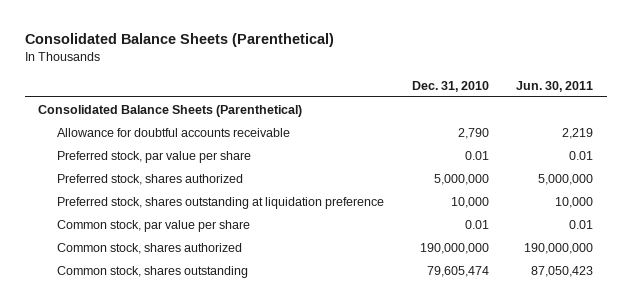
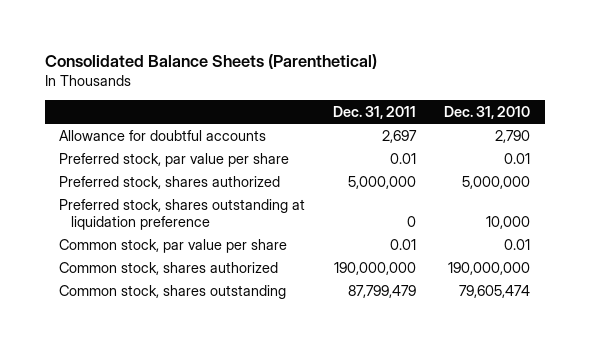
- | Dec. 31, 2010 | Jun. 30, 2011
+ | Dec. 31, 2011 | Dec. 31, 2010
- Consolidated Balance Sheets (Parenthetical)
- Allowance for doubtful accounts receivable | 2,790 | 2,219
+ Allowance for doubtful accounts | 2,697 | 2,790

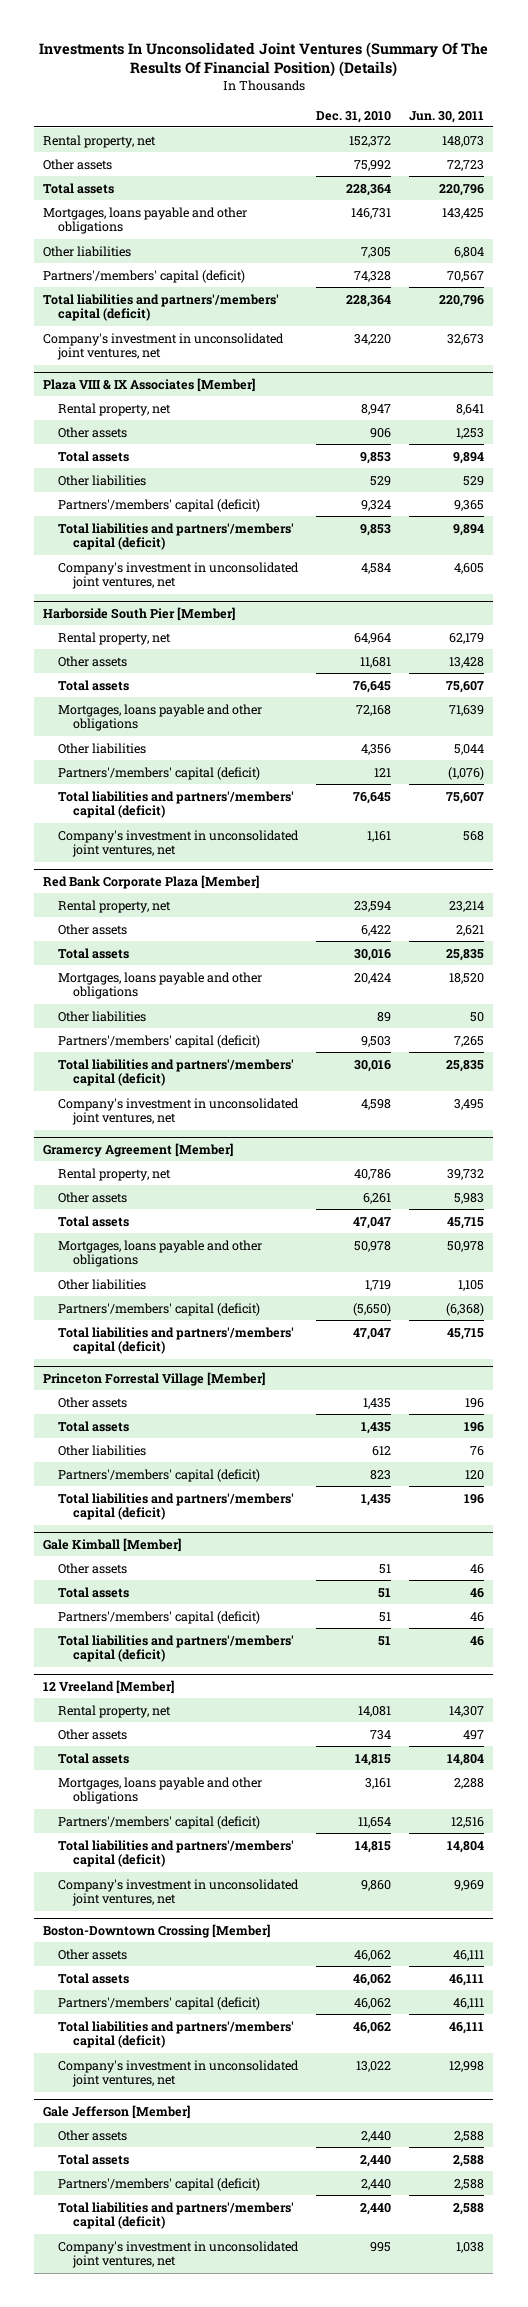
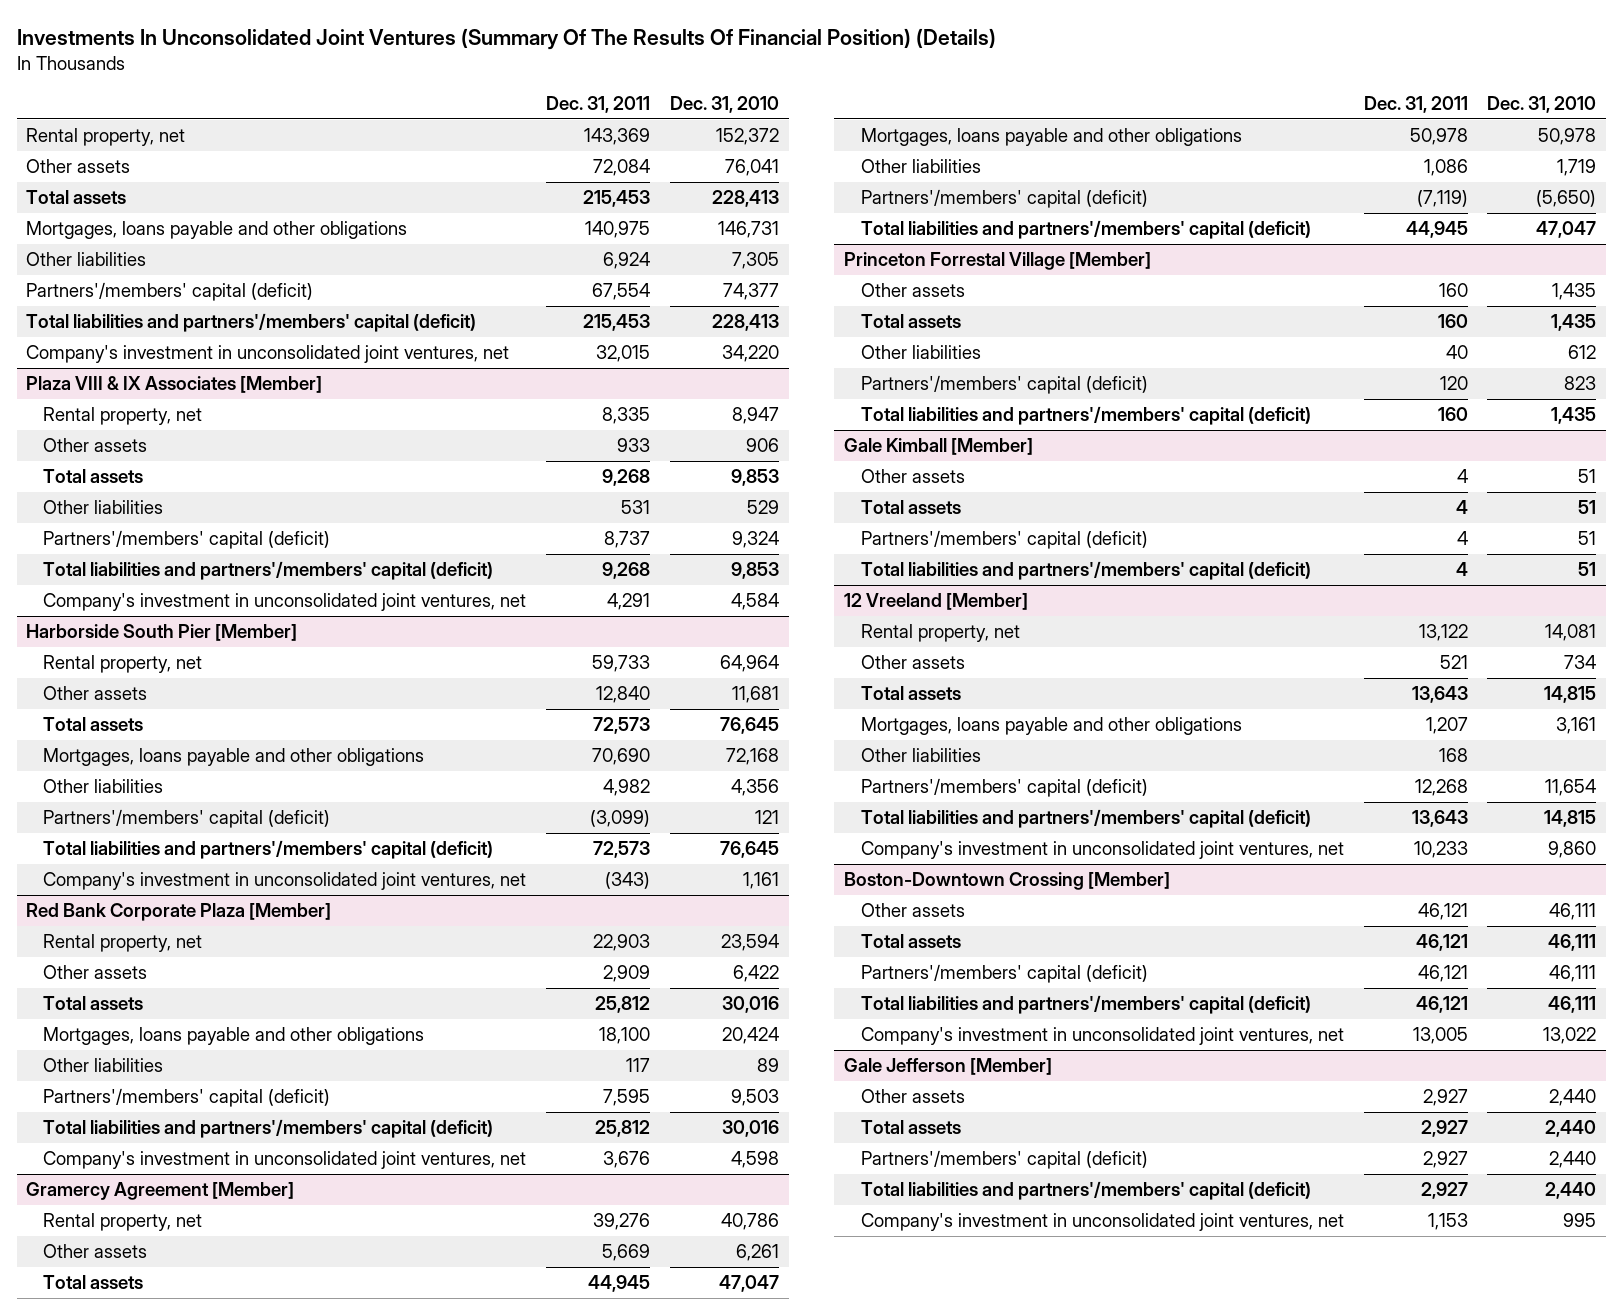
- | Dec. 31, 2010 | Jun. 30, 2011
+ | Dec. 31, 2011 | Dec. 31, 2010
- Other assets | 75,992 | 72,723
- Total assets | 228,364 | 220,796
+ Other assets | 72,084 | 76,041
+ Total assets | 215,453 | 228,413
- Partners'/members' capital (deficit) | 74,328 | 70,567
- Total liabilities and partners'/members' capital (deficit) | 228,364 | 220,796
+ Partners'/members' capital (deficit) | 67,554 | 74,377
+ Total liabilities and partners'/members' capital (deficit) | 215,453 | 228,413
@ 12 Vreeland [Member]
+ Other liabilities | 168 |
@ Boston-Downtown Crossing [Member]
- Other assets | 46,062 | 46,111
- Total assets | 46,062 | 46,111
- Partners'/members' capital (deficit) | 46,062 | 46,111
- Total liabilities and partners'/members' capital (deficit) | 46,062 | 46,111
+ Other assets | 46,121 | 46,111
+ Total assets | 46,121 | 46,111
+ Partners'/members' capital (deficit) | 46,121 | 46,111
+ Total liabilities and partners'/members' capital (deficit) | 46,121 | 46,111

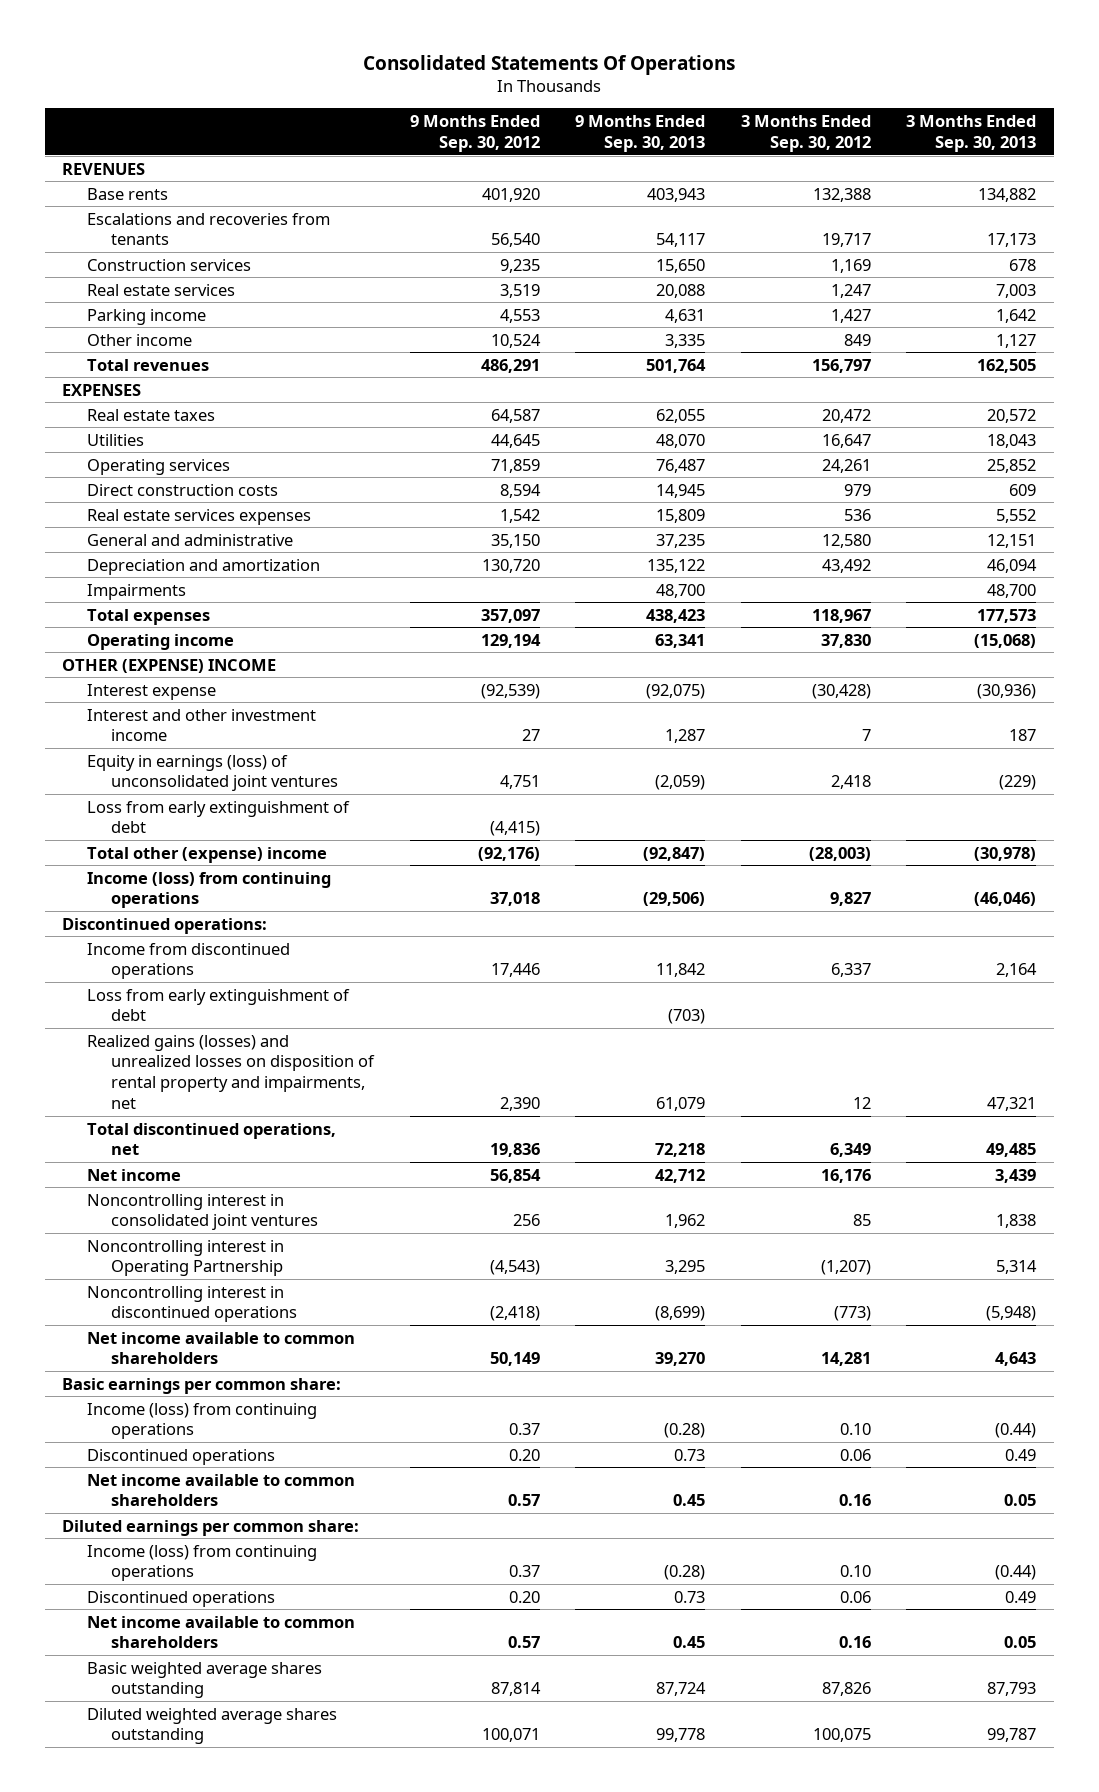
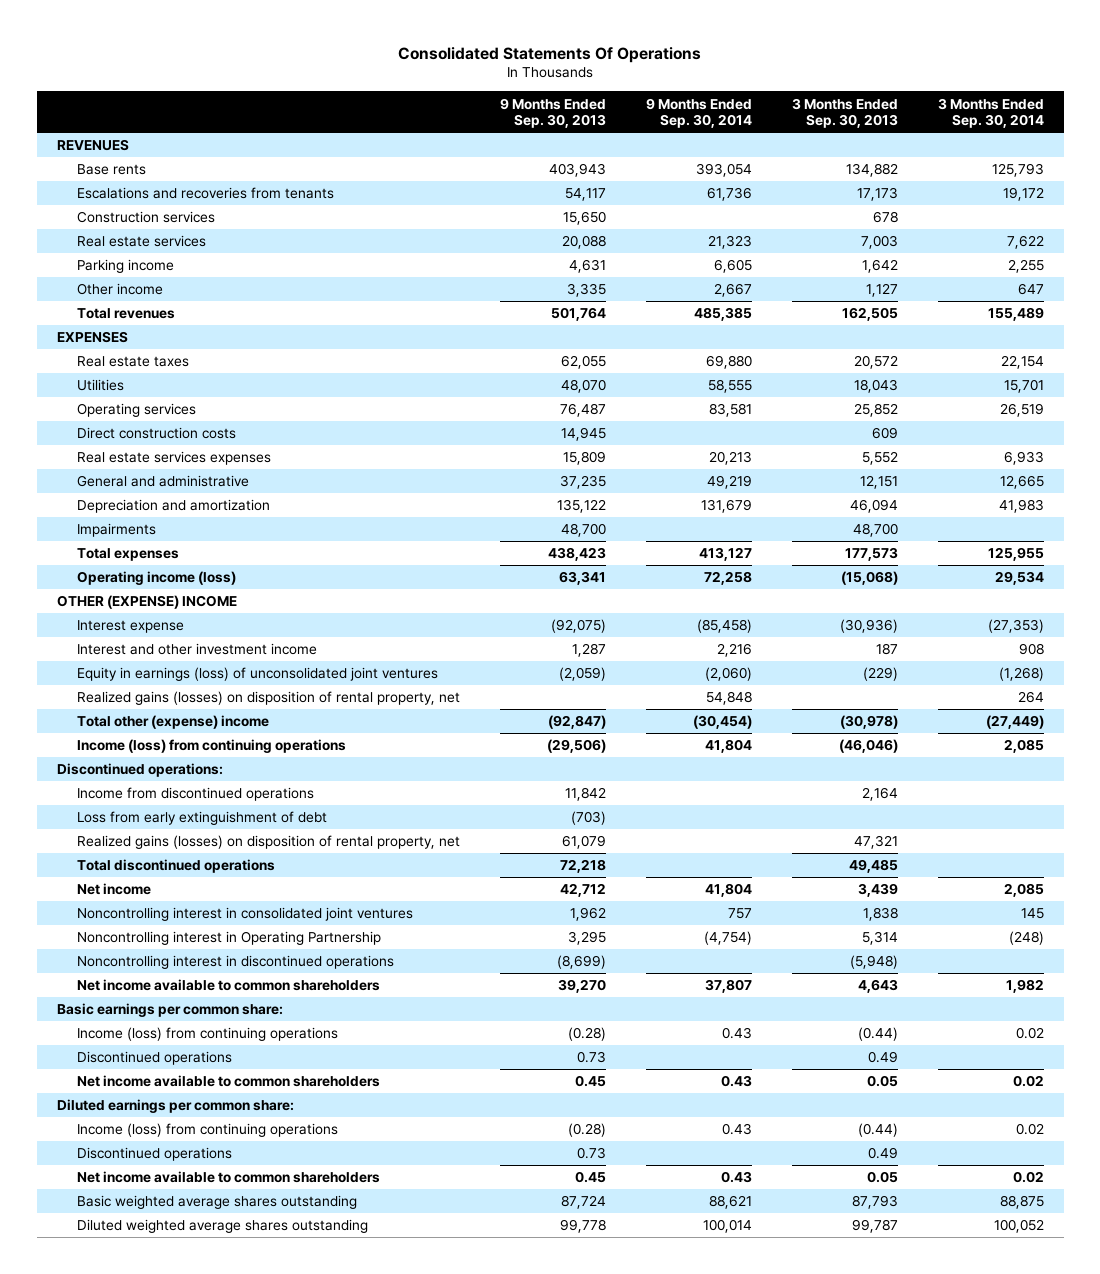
- | 9 Months Ended Sep. 30, 2012 | 9 Months Ended Sep. 30, 2013 | 3 Months Ended Sep. 30, 2012 | 3 Months Ended Sep. 30, 2013
+ | 9 Months Ended Sep. 30, 2013 | 9 Months Ended Sep. 30, 2014 | 3 Months Ended Sep. 30, 2013 | 3 Months Ended Sep. 30, 2014
- Operating income | 129,194 | 63,341 | 37,830 | (15,068)
+ Operating income (loss) | 63,341 | 72,258 | (15,068) | 29,534
- Loss from early extinguishment of debt | (4,415) | | |
+ Realized gains (losses) on disposition of rental property, net | | 54,848 | | 264
- Realized gains (losses) and unrealized losses on disposition of rental property and impairments, net | 2,390 | 61,079 | 12 | 47,321
- Total discontinued operations, net | 19,836 | 72,218 | 6,349 | 49,485
+ Realized gains (losses) on disposition of rental property, net | 61,079 | | 47,321 |
+ Total discontinued operations | 72,218 | | 49,485 |

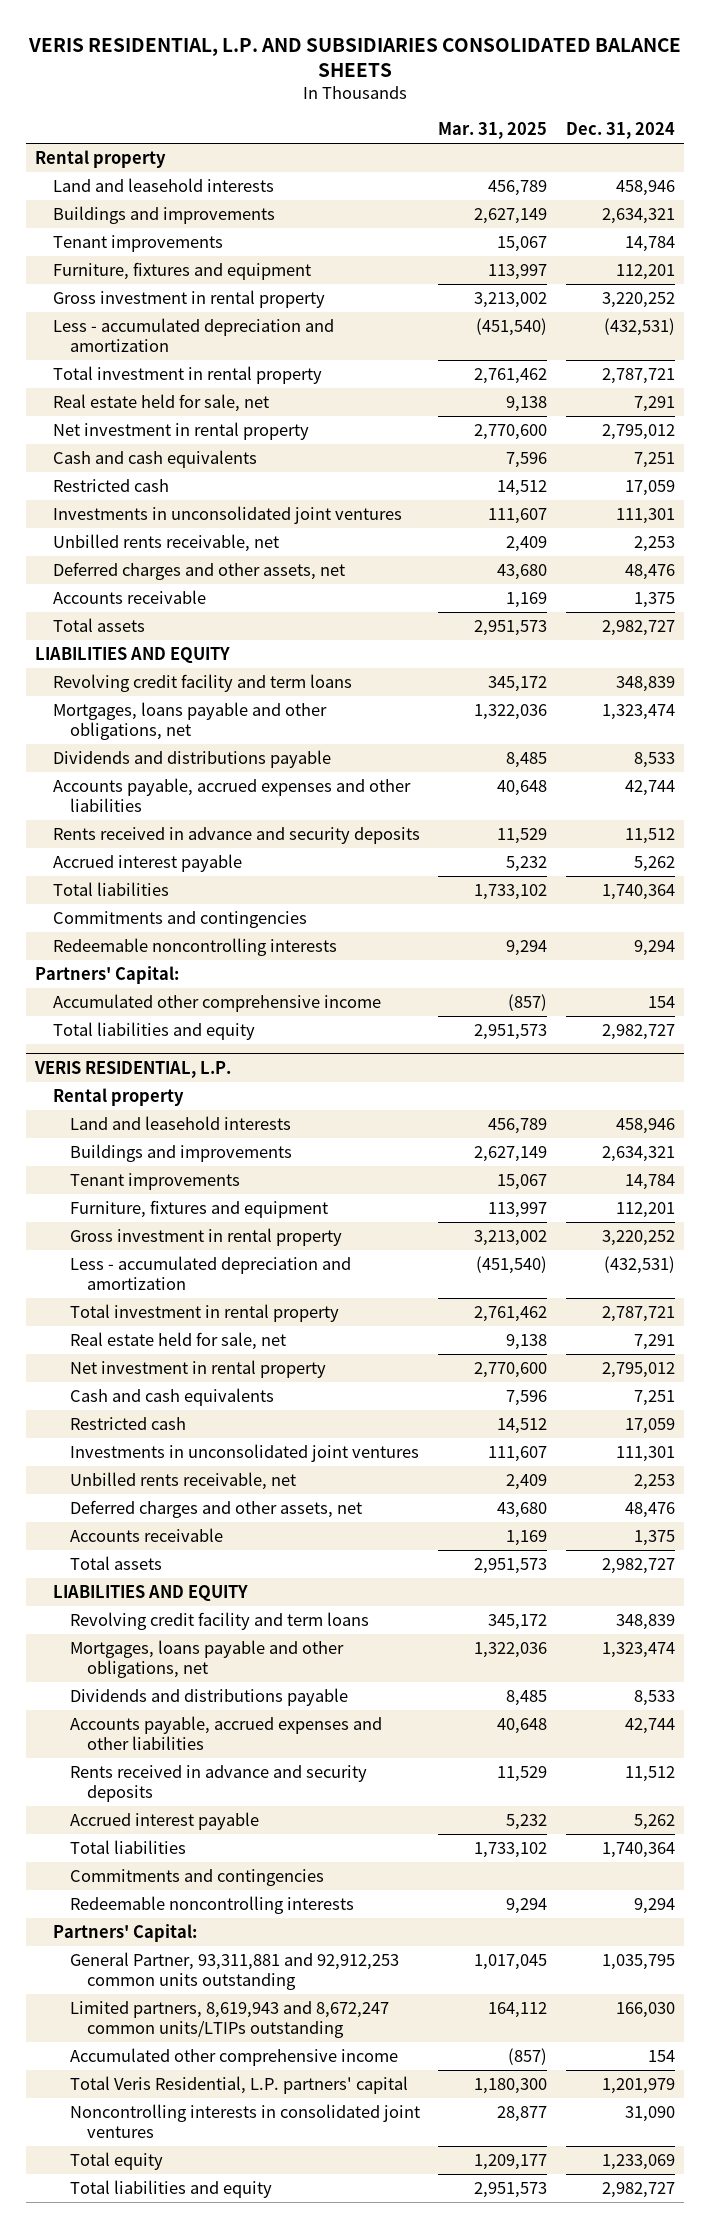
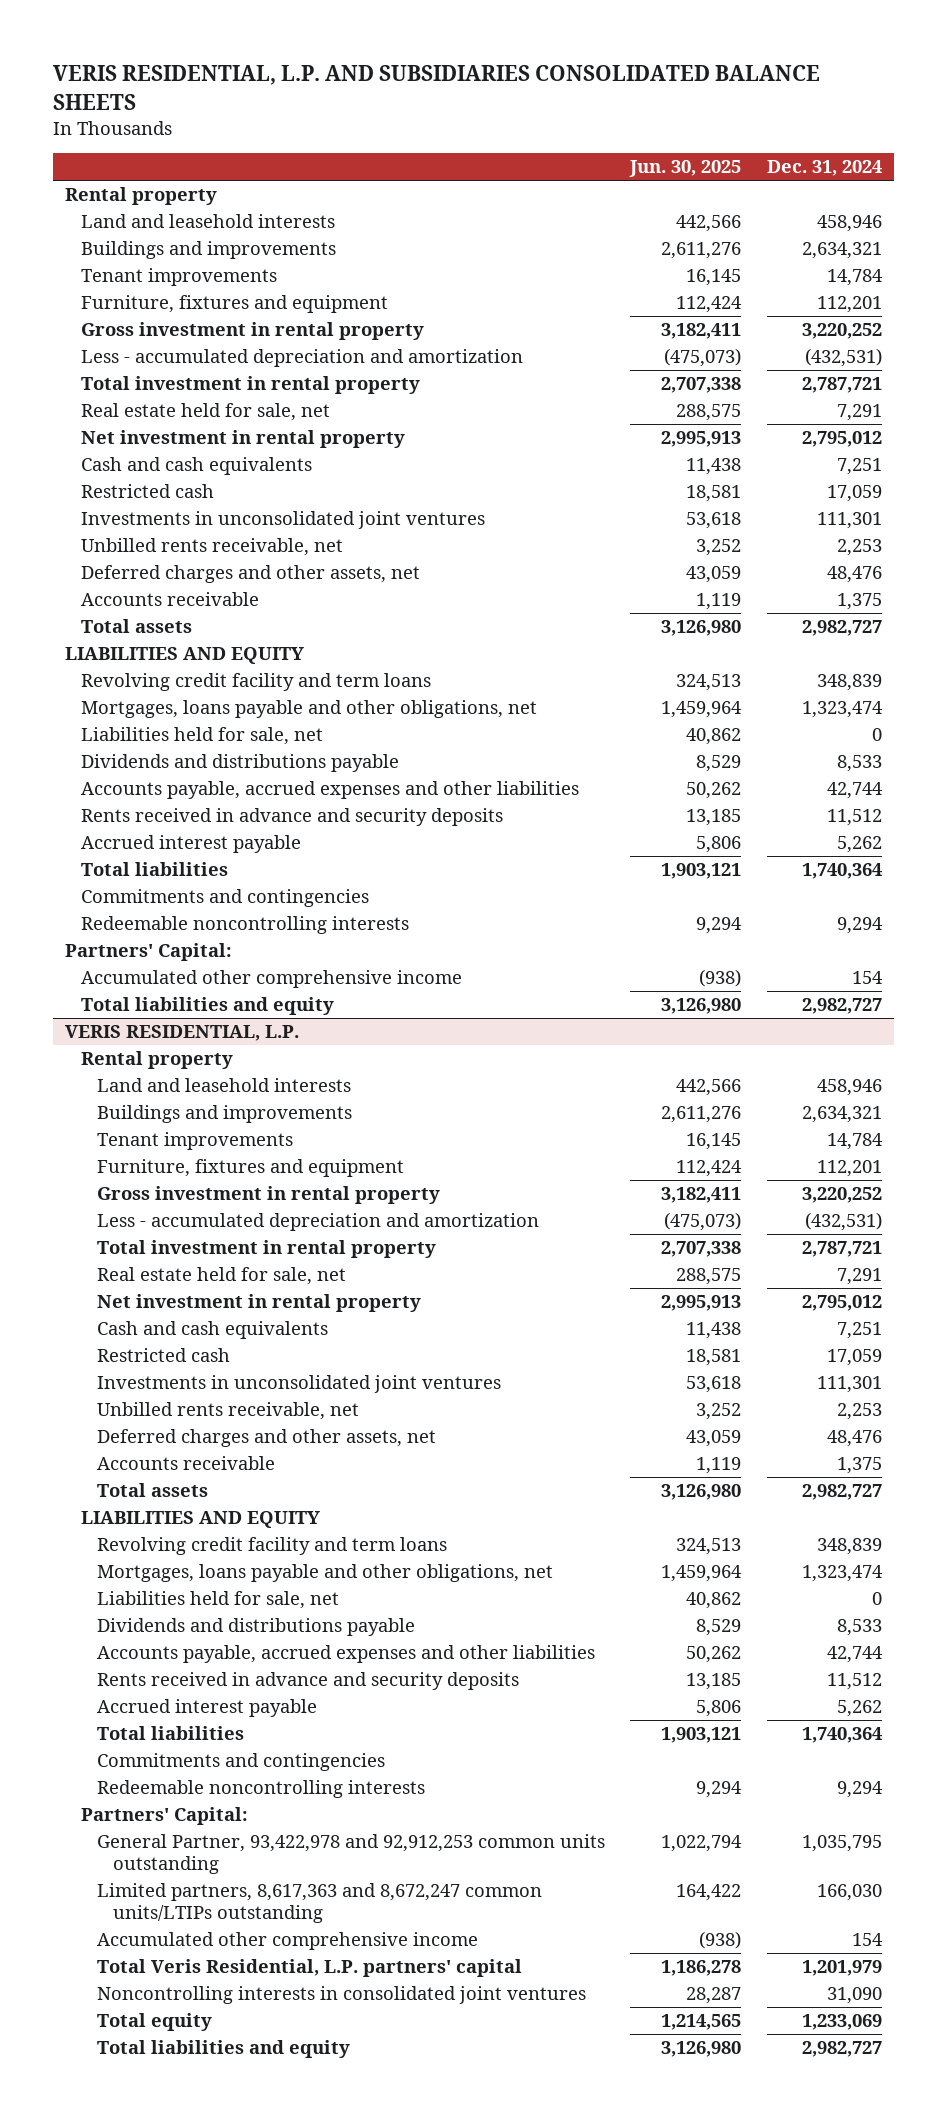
- | Mar. 31, 2025 | Dec. 31, 2024
+ | Jun. 30, 2025 | Dec. 31, 2024
+ Liabilities held for sale, net | 40,862 | 0
@ VERIS RESIDENTIAL, L.P.
+ Liabilities held for sale, net | 40,862 | 0
- General Partner, 93,311,881 and 92,912,253 common units outstanding | 1,017,045 | 1,035,795
- Limited partners, 8,619,943 and 8,672,247 common units/LTIPs outstanding | 164,112 | 166,030
+ General Partner, 93,422,978 and 92,912,253 common units outstanding | 1,022,794 | 1,035,795
+ Limited partners, 8,617,363 and 8,672,247 common units/LTIPs outstanding | 164,422 | 166,030

